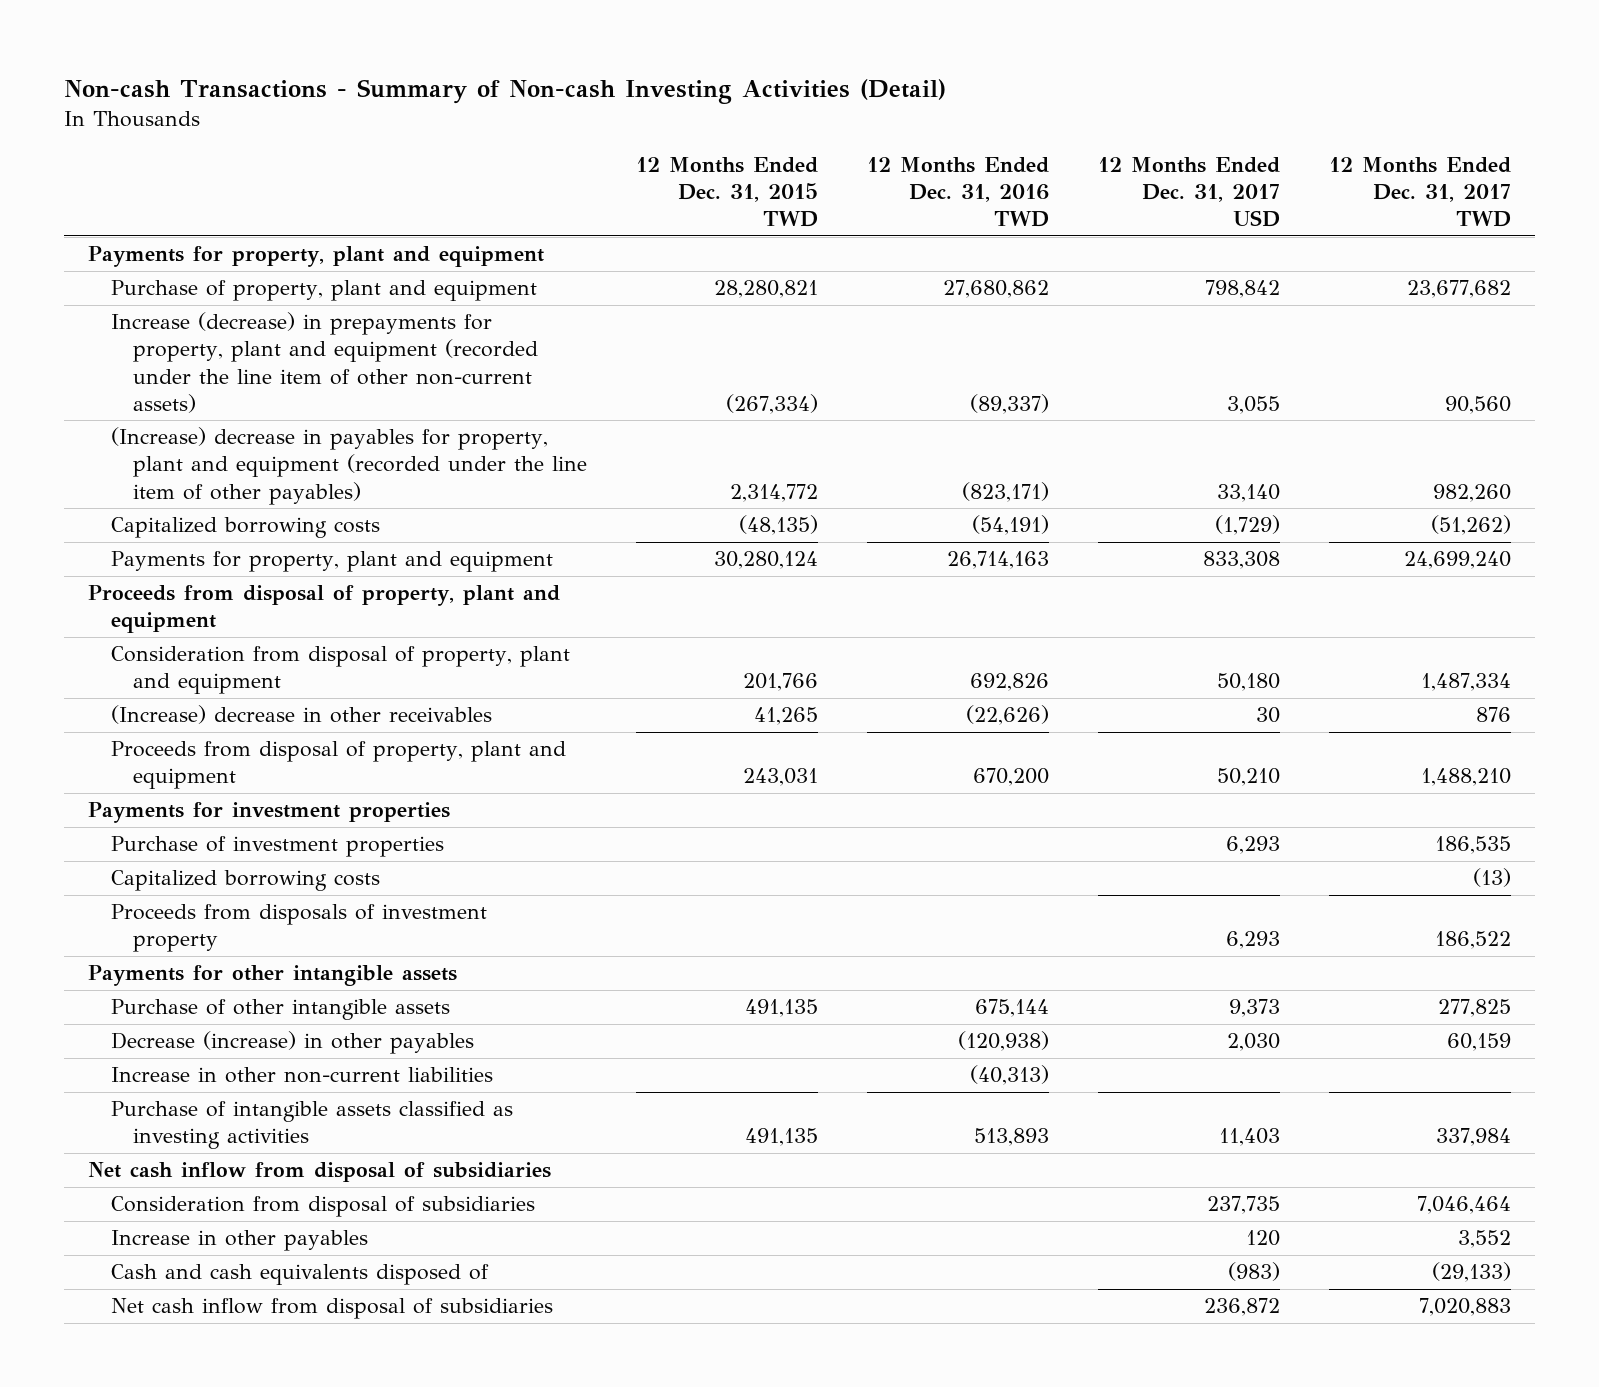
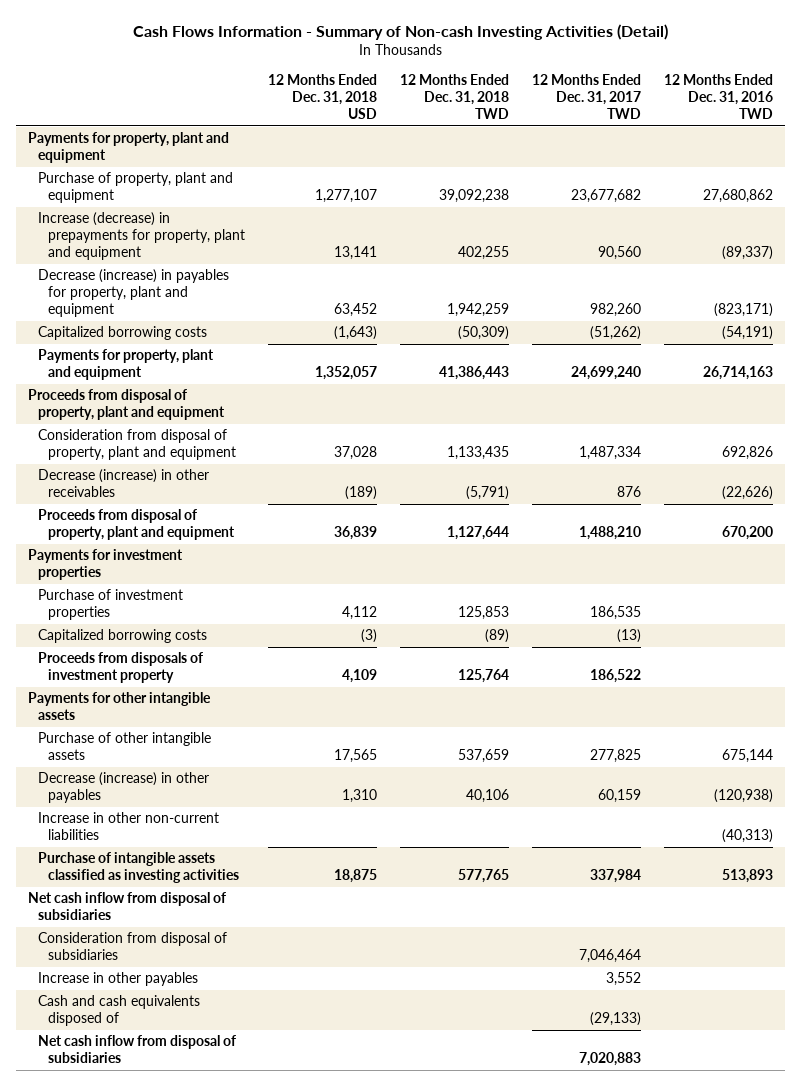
- Non-cash Transactions - Summary of Non-cash Investing Activities (Detail)
+ Cash Flows Information - Summary of Non-cash Investing Activities (Detail)
- | 12 Months Ended Dec. 31, 2015 TWD | 12 Months Ended Dec. 31, 2016 TWD | 12 Months Ended Dec. 31, 2017 USD | 12 Months Ended Dec. 31, 2017 TWD
+ | 12 Months Ended Dec. 31, 2018 USD | 12 Months Ended Dec. 31, 2018 TWD | 12 Months Ended Dec. 31, 2017 TWD | 12 Months Ended Dec. 31, 2016 TWD
- Increase (decrease) in prepayments for property, plant and equipment (recorded under the line item of other non-current assets) | (267,334) | (89,337) | 3,055 | 90,560
- (Increase) decrease in payables for property, plant and equipment (recorded under the line item of other payables) | 2,314,772 | (823,171) | 33,140 | 982,260
+ Increase (decrease) in prepayments for property, plant and equipment | 13,141 | 402,255 | 90,560 | (89,337)
+ Decrease (increase) in payables for property, plant and equipment | 63,452 | 1,942,259 | 982,260 | (823,171)
- (Increase) decrease in other receivables | 41,265 | (22,626) | 30 | 876
+ Decrease (increase) in other receivables | (189) | (5,791) | 876 | (22,626)

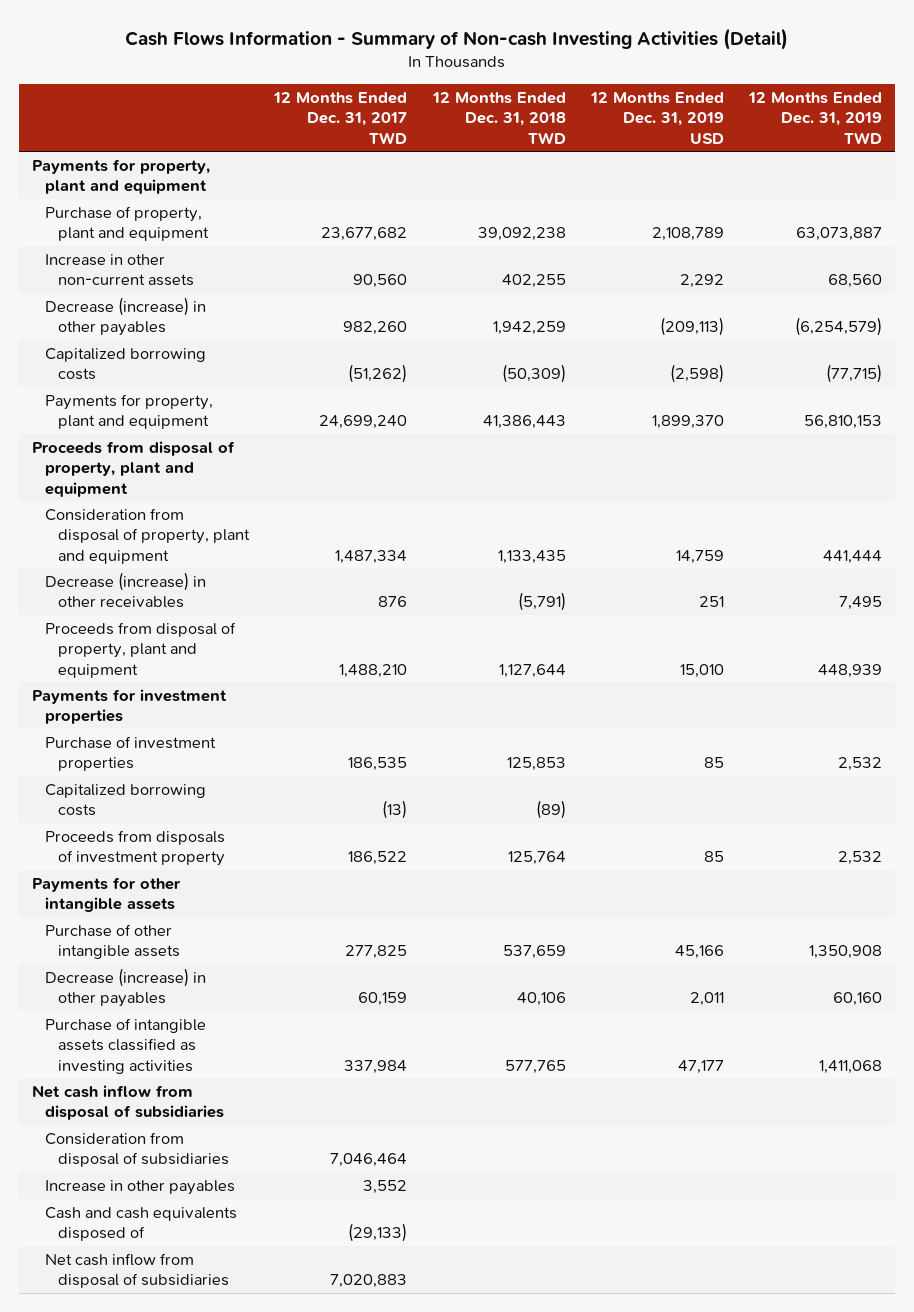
- | 12 Months Ended Dec. 31, 2018 USD | 12 Months Ended Dec. 31, 2018 TWD | 12 Months Ended Dec. 31, 2017 TWD | 12 Months Ended Dec. 31, 2016 TWD
+ | 12 Months Ended Dec. 31, 2017 TWD | 12 Months Ended Dec. 31, 2018 TWD | 12 Months Ended Dec. 31, 2019 USD | 12 Months Ended Dec. 31, 2019 TWD
- Increase (decrease) in prepayments for property, plant and equipment | 13,141 | 402,255 | 90,560 | (89,337)
- Decrease (increase) in payables for property, plant and equipment | 63,452 | 1,942,259 | 982,260 | (823,171)
+ Increase in other non-current assets | 90,560 | 402,255 | 2,292 | 68,560
+ Decrease (increase) in other payables | 982,260 | 1,942,259 | (209,113) | (6,254,579)
- Increase in other non-current liabilities | | | | (40,313)

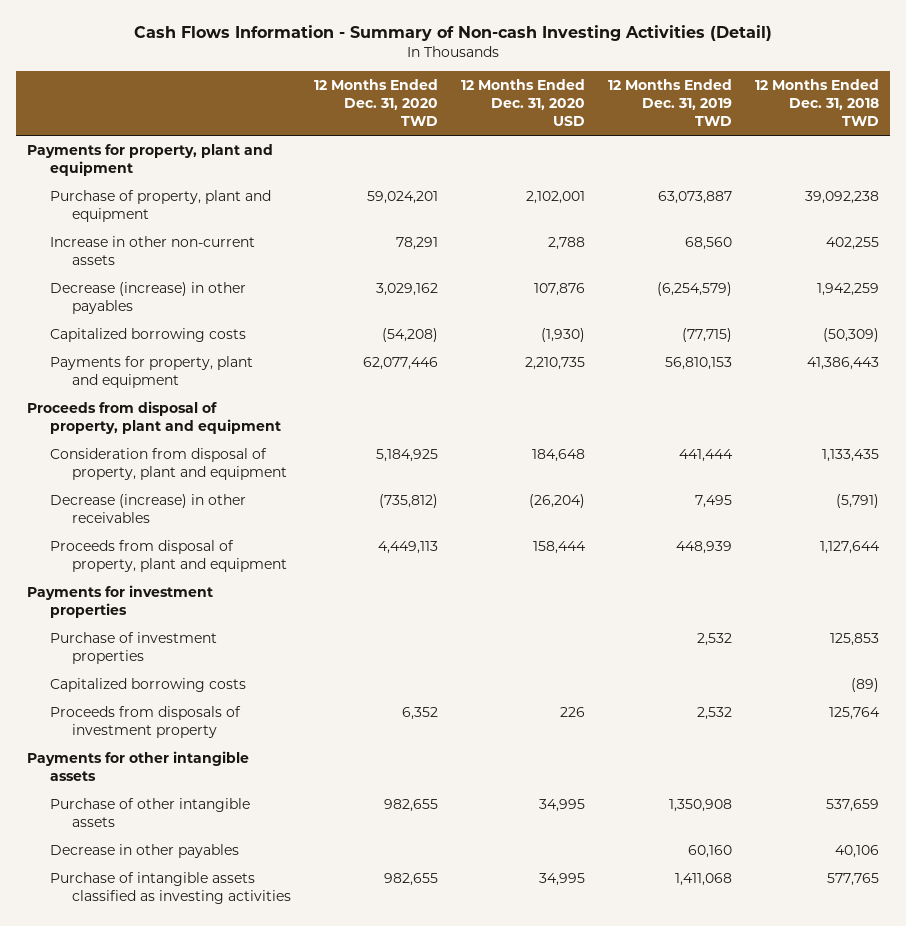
- | 12 Months Ended Dec. 31, 2017 TWD | 12 Months Ended Dec. 31, 2018 TWD | 12 Months Ended Dec. 31, 2019 USD | 12 Months Ended Dec. 31, 2019 TWD
+ | 12 Months Ended Dec. 31, 2020 TWD | 12 Months Ended Dec. 31, 2020 USD | 12 Months Ended Dec. 31, 2019 TWD | 12 Months Ended Dec. 31, 2018 TWD
- Decrease (increase) in other payables | 60,159 | 40,106 | 2,011 | 60,160
+ Decrease in other payables | | | 60,160 | 40,106
- Net cash inflow from disposal of subsidiaries
- Consideration from disposal of subsidiaries | 7,046,464 | | |
- Increase in other payables | 3,552 | | |
- Cash and cash equivalents disposed of | (29,133) | | |
- Net cash inflow from disposal of subsidiaries | 7,020,883 | | |

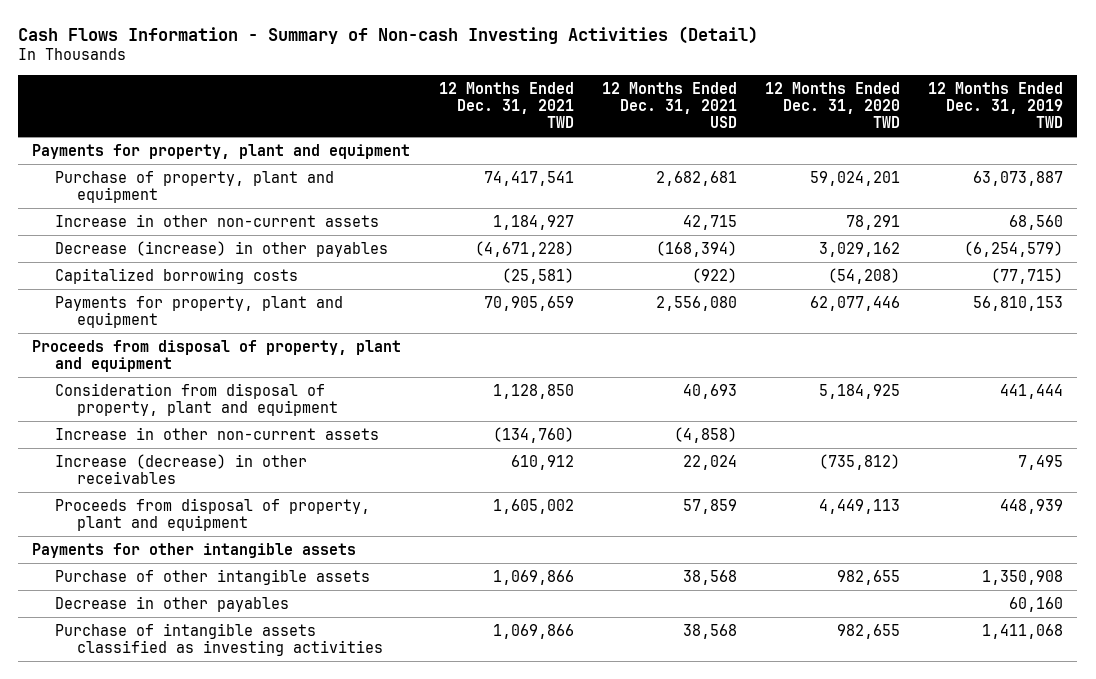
- | 12 Months Ended Dec. 31, 2020 TWD | 12 Months Ended Dec. 31, 2020 USD | 12 Months Ended Dec. 31, 2019 TWD | 12 Months Ended Dec. 31, 2018 TWD
+ | 12 Months Ended Dec. 31, 2021 TWD | 12 Months Ended Dec. 31, 2021 USD | 12 Months Ended Dec. 31, 2020 TWD | 12 Months Ended Dec. 31, 2019 TWD
- Decrease (increase) in other receivables | (735,812) | (26,204) | 7,495 | (5,791)
+ Increase in other non-current assets | (134,760) | (4,858) | |
+ Increase (decrease) in other receivables | 610,912 | 22,024 | (735,812) | 7,495
- Payments for investment properties
- Purchase of investment properties | | | 2,532 | 125,853
- Capitalized borrowing costs | | | | (89)
- Proceeds from disposals of investment property | 6,352 | 226 | 2,532 | 125,764

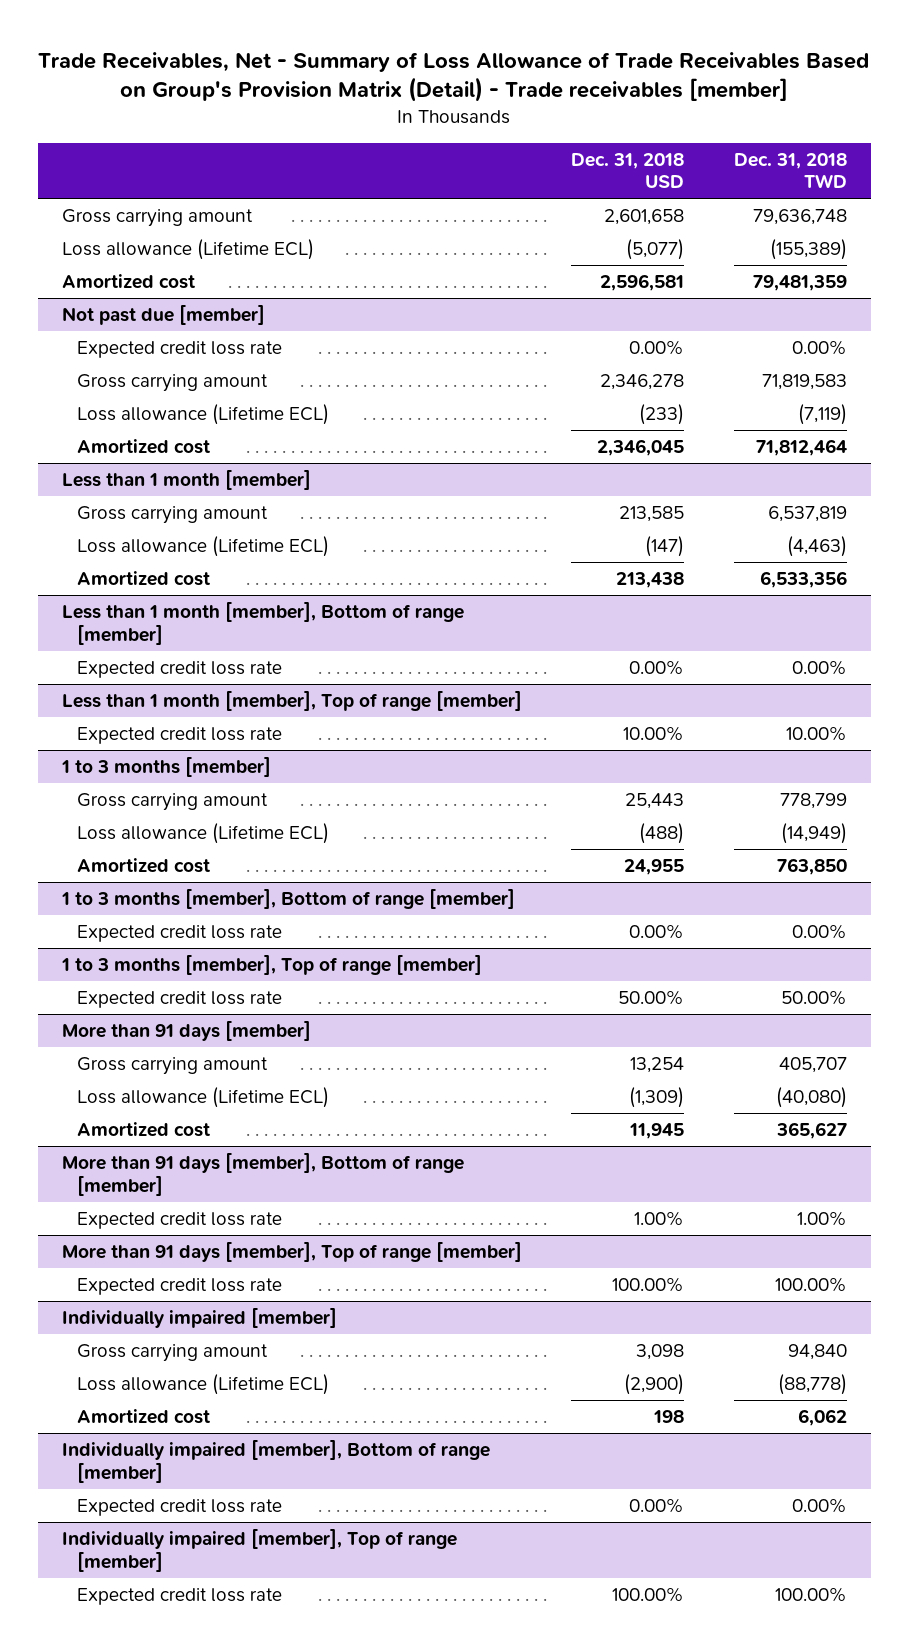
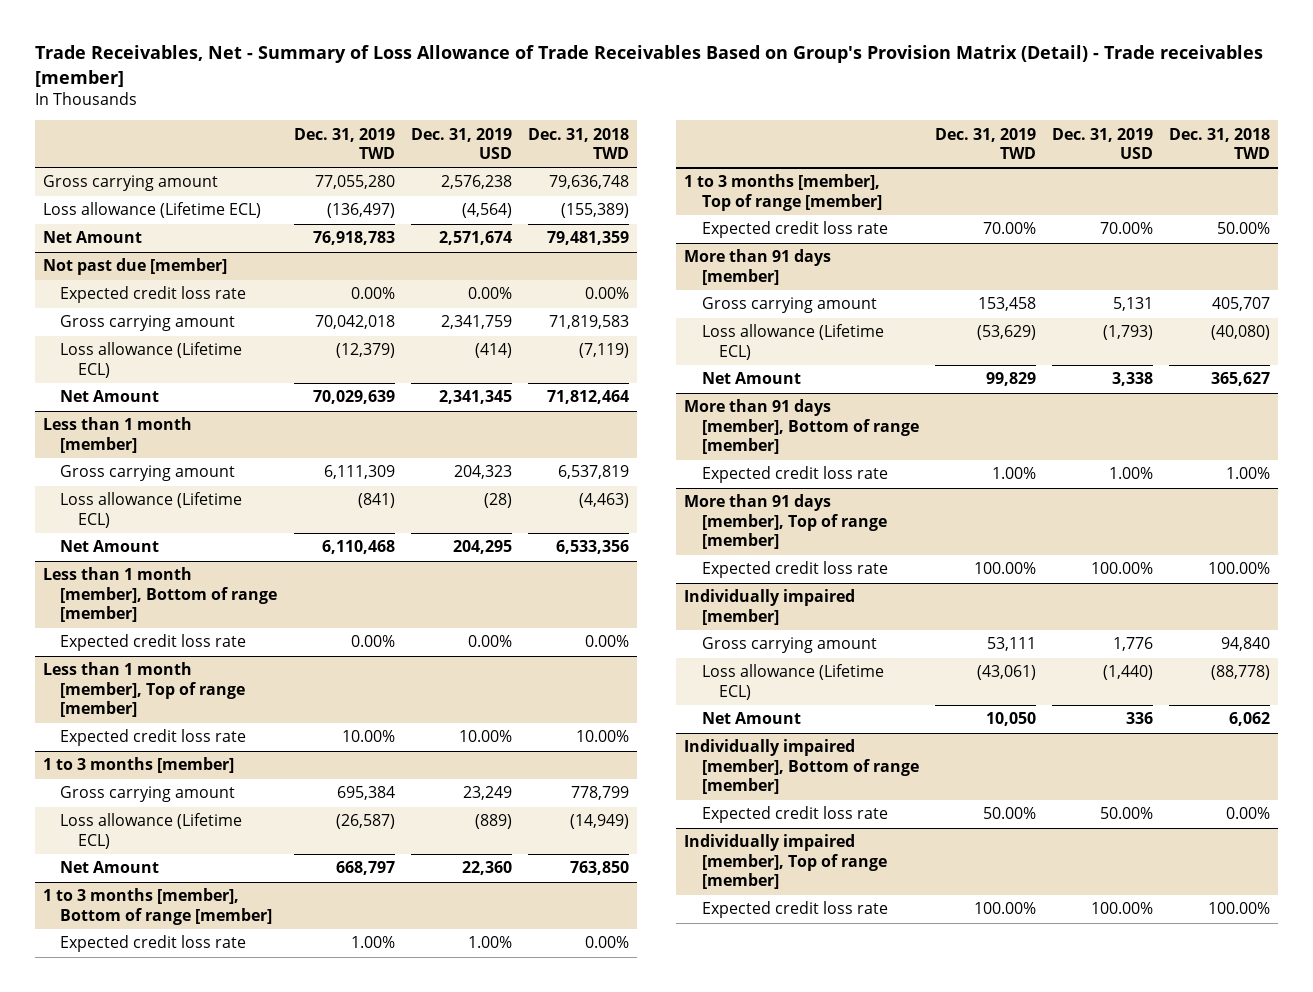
- | Dec. 31, 2018 USD | Dec. 31, 2018 TWD
+ | Dec. 31, 2019 TWD | Dec. 31, 2019 USD | Dec. 31, 2018 TWD
- Amortized cost | 2,596,581 | 79,481,359
+ Net Amount | 76,918,783 | 2,571,674 | 79,481,359
@ Not past due [member]
- Amortized cost | 2,346,045 | 71,812,464
+ Net Amount | 70,029,639 | 2,341,345 | 71,812,464
@ Less than 1 month [member]
- Amortized cost | 213,438 | 6,533,356
+ Net Amount | 6,110,468 | 204,295 | 6,533,356
@ 1 to 3 months [member]
- Amortized cost | 24,955 | 763,850
+ Net Amount | 668,797 | 22,360 | 763,850
@ More than 91 days [member]
- Amortized cost | 11,945 | 365,627
+ Net Amount | 99,829 | 3,338 | 365,627
@ Individually impaired [member]
- Amortized cost | 198 | 6,062
+ Net Amount | 10,050 | 336 | 6,062

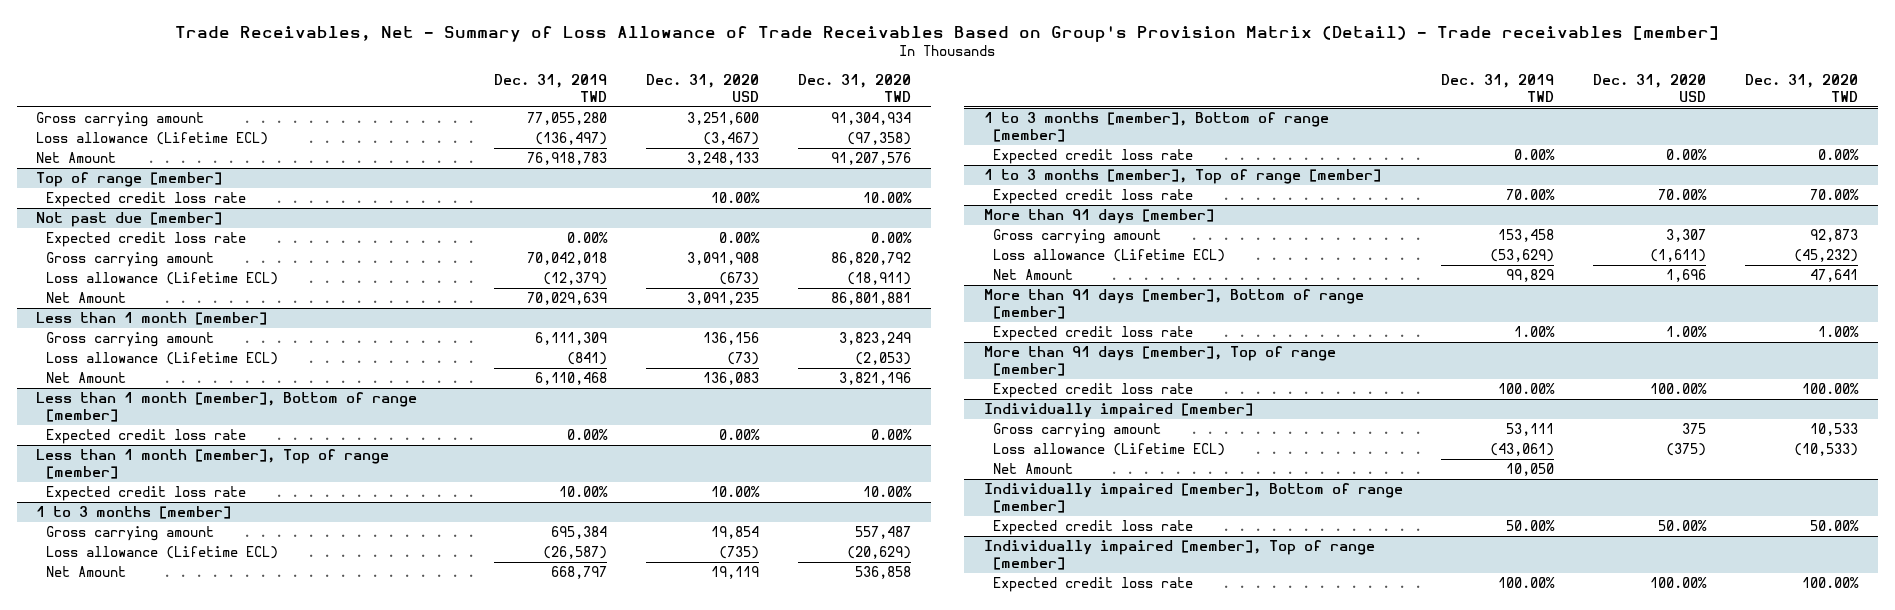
- | Dec. 31, 2019 TWD | Dec. 31, 2019 USD | Dec. 31, 2018 TWD
+ | Dec. 31, 2019 TWD | Dec. 31, 2020 USD | Dec. 31, 2020 TWD
+ Top of range [member]
+ Expected credit loss rate | | 10.00% | 10.00%
@ 1 to 3 months [member], Bottom of range [member]
- Expected credit loss rate | 1.00% | 1.00% | 0.00%
+ Expected credit loss rate | 0.00% | 0.00% | 0.00%

